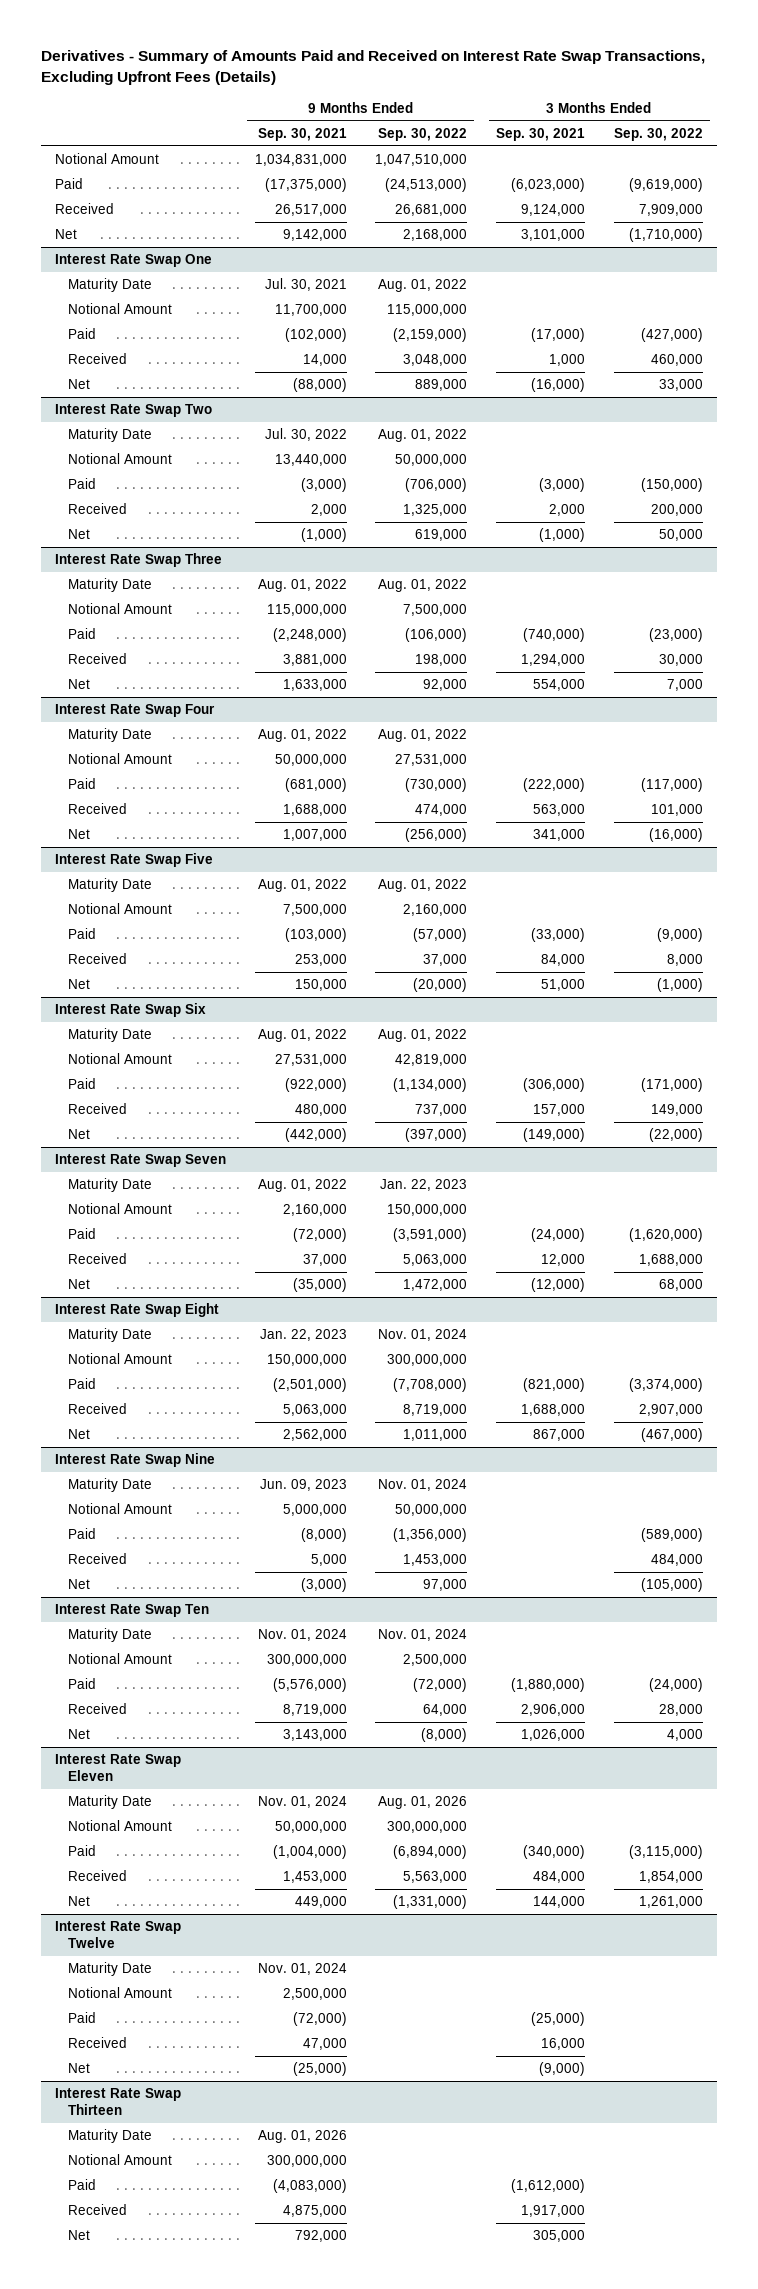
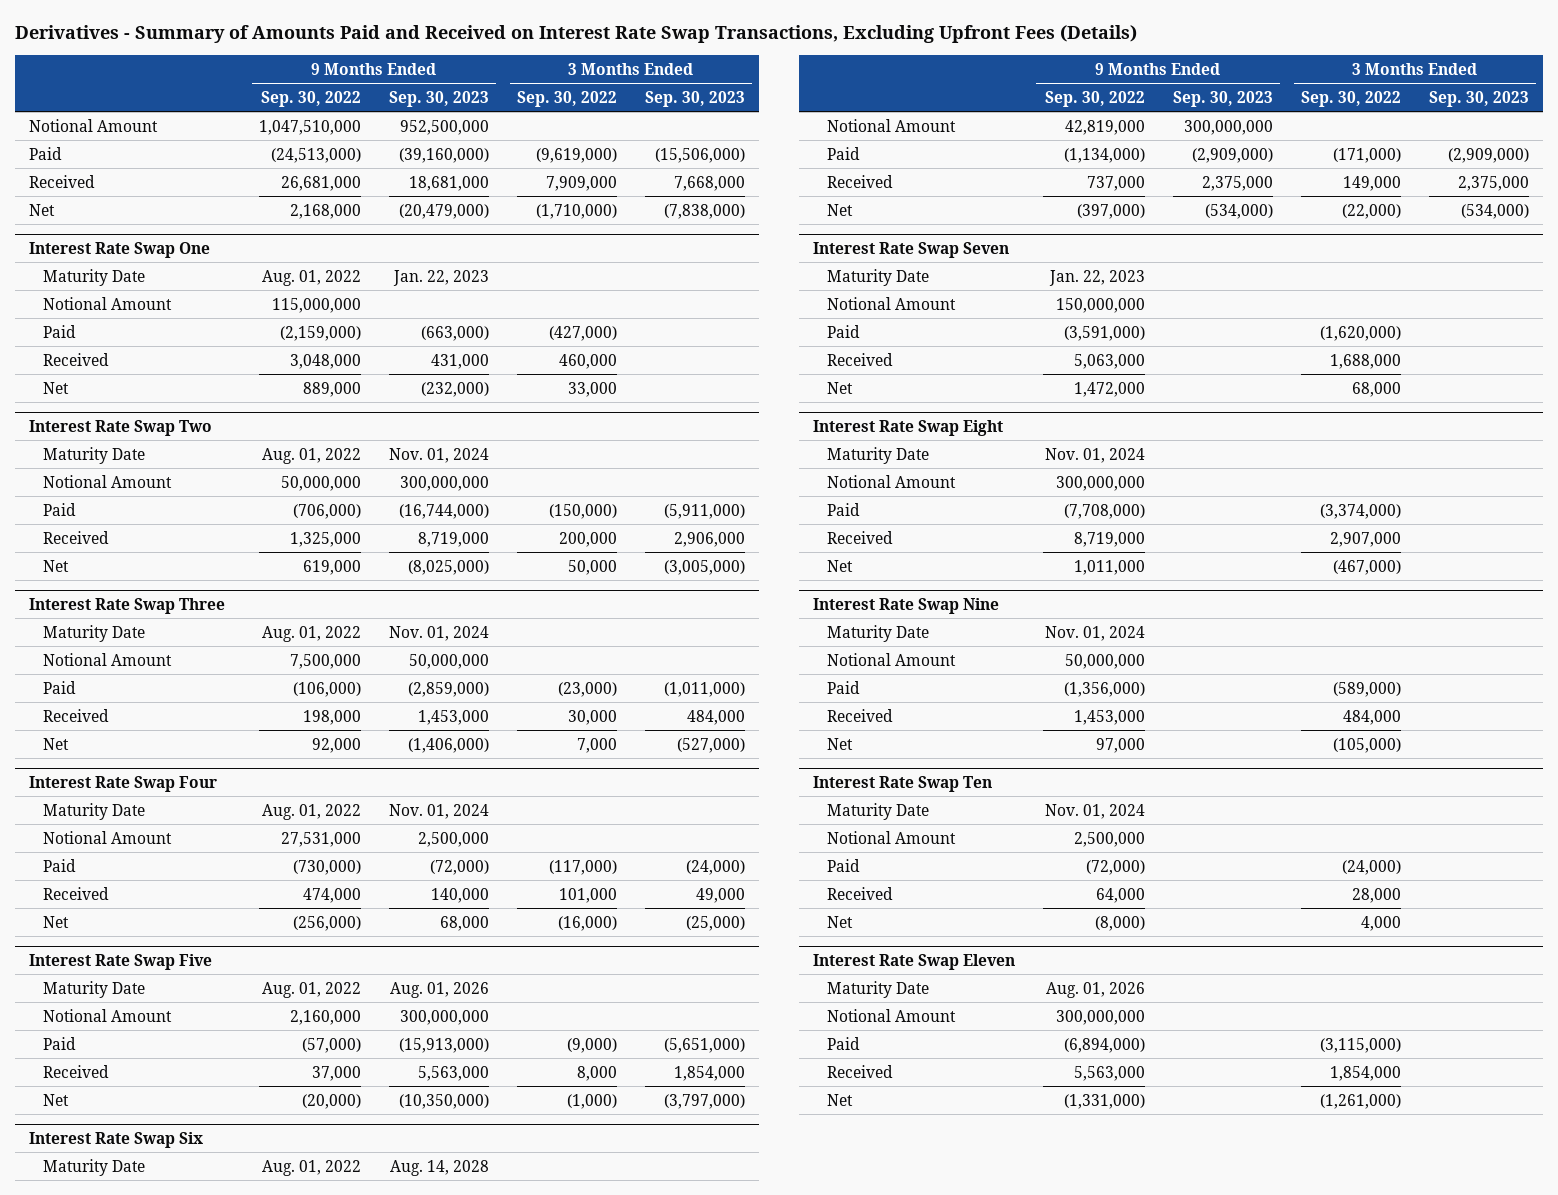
- | 9 Months Ended Sep. 30, 2021 | 9 Months Ended Sep. 30, 2022 | 3 Months Ended Sep. 30, 2021 | 3 Months Ended Sep. 30, 2022
+ | 9 Months Ended Sep. 30, 2022 | 9 Months Ended Sep. 30, 2023 | 3 Months Ended Sep. 30, 2022 | 3 Months Ended Sep. 30, 2023
@ Interest Rate Swap Eleven
- Net | 449,000 | (1,331,000) | 144,000 | 1,261,000
- Interest Rate Swap Twelve
- Maturity Date | Nov. 01, 2024 | | |
- Notional Amount | 2,500,000 | | |
- Paid | (72,000) | | (25,000) |
- Received | 47,000 | | 16,000 |
- Net | (25,000) | | (9,000) |
- Interest Rate Swap Thirteen
- Maturity Date | Aug. 01, 2026 | | |
- Notional Amount | 300,000,000 | | |
- Paid | (4,083,000) | | (1,612,000) |
- Received | 4,875,000 | | 1,917,000 |
- Net | 792,000 | | 305,000 |
@ Interest Rate Swap Eleven
+ Net | (1,331,000) | | (1,261,000) |

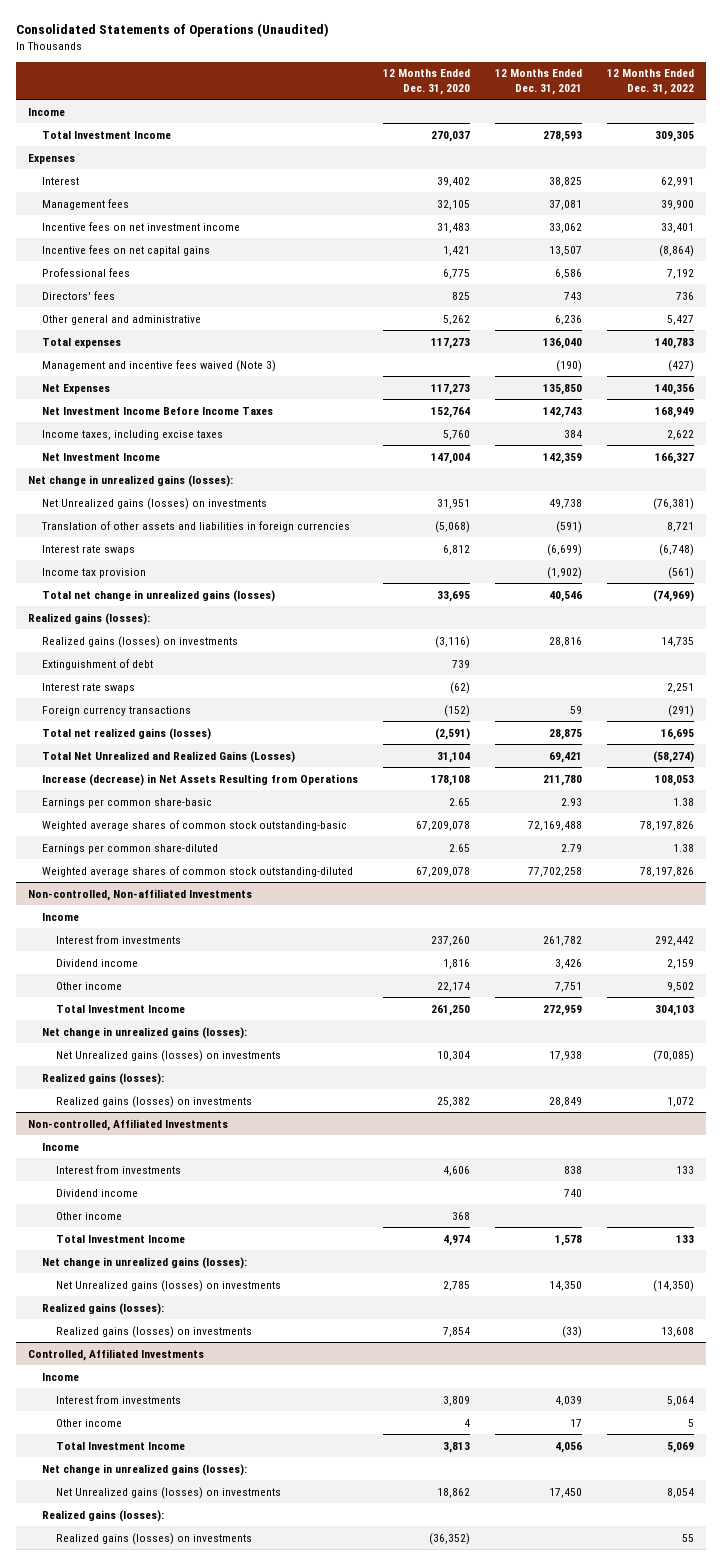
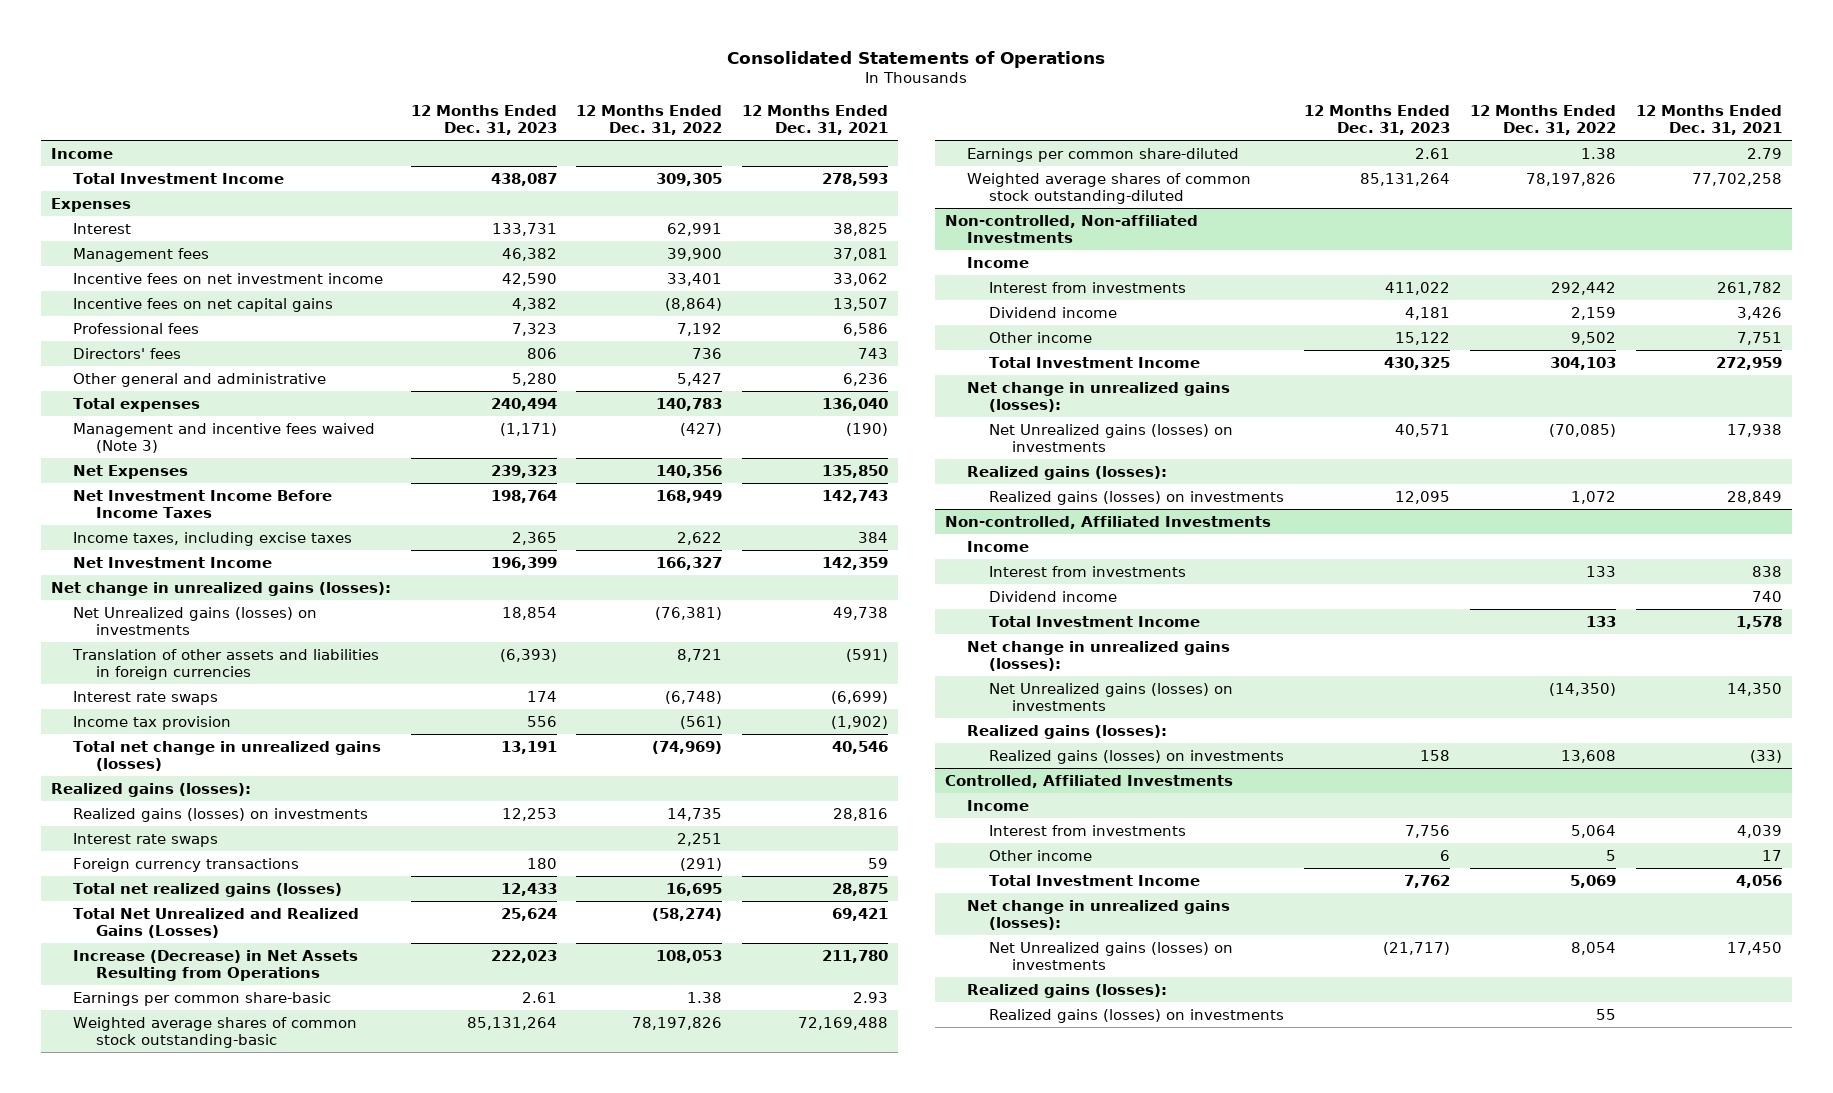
- Consolidated Statements of Operations (Unaudited)
+ Consolidated Statements of Operations
- | 12 Months Ended Dec. 31, 2020 | 12 Months Ended Dec. 31, 2021 | 12 Months Ended Dec. 31, 2022
+ | 12 Months Ended Dec. 31, 2023 | 12 Months Ended Dec. 31, 2022 | 12 Months Ended Dec. 31, 2021
- Extinguishment of debt | 739 | |
- Increase (decrease) in Net Assets Resulting from Operations | 178,108 | 211,780 | 108,053
+ Increase (Decrease) in Net Assets Resulting from Operations | 222,023 | 108,053 | 211,780
@ Non-controlled, Affiliated Investments
- Other income | 368 | |

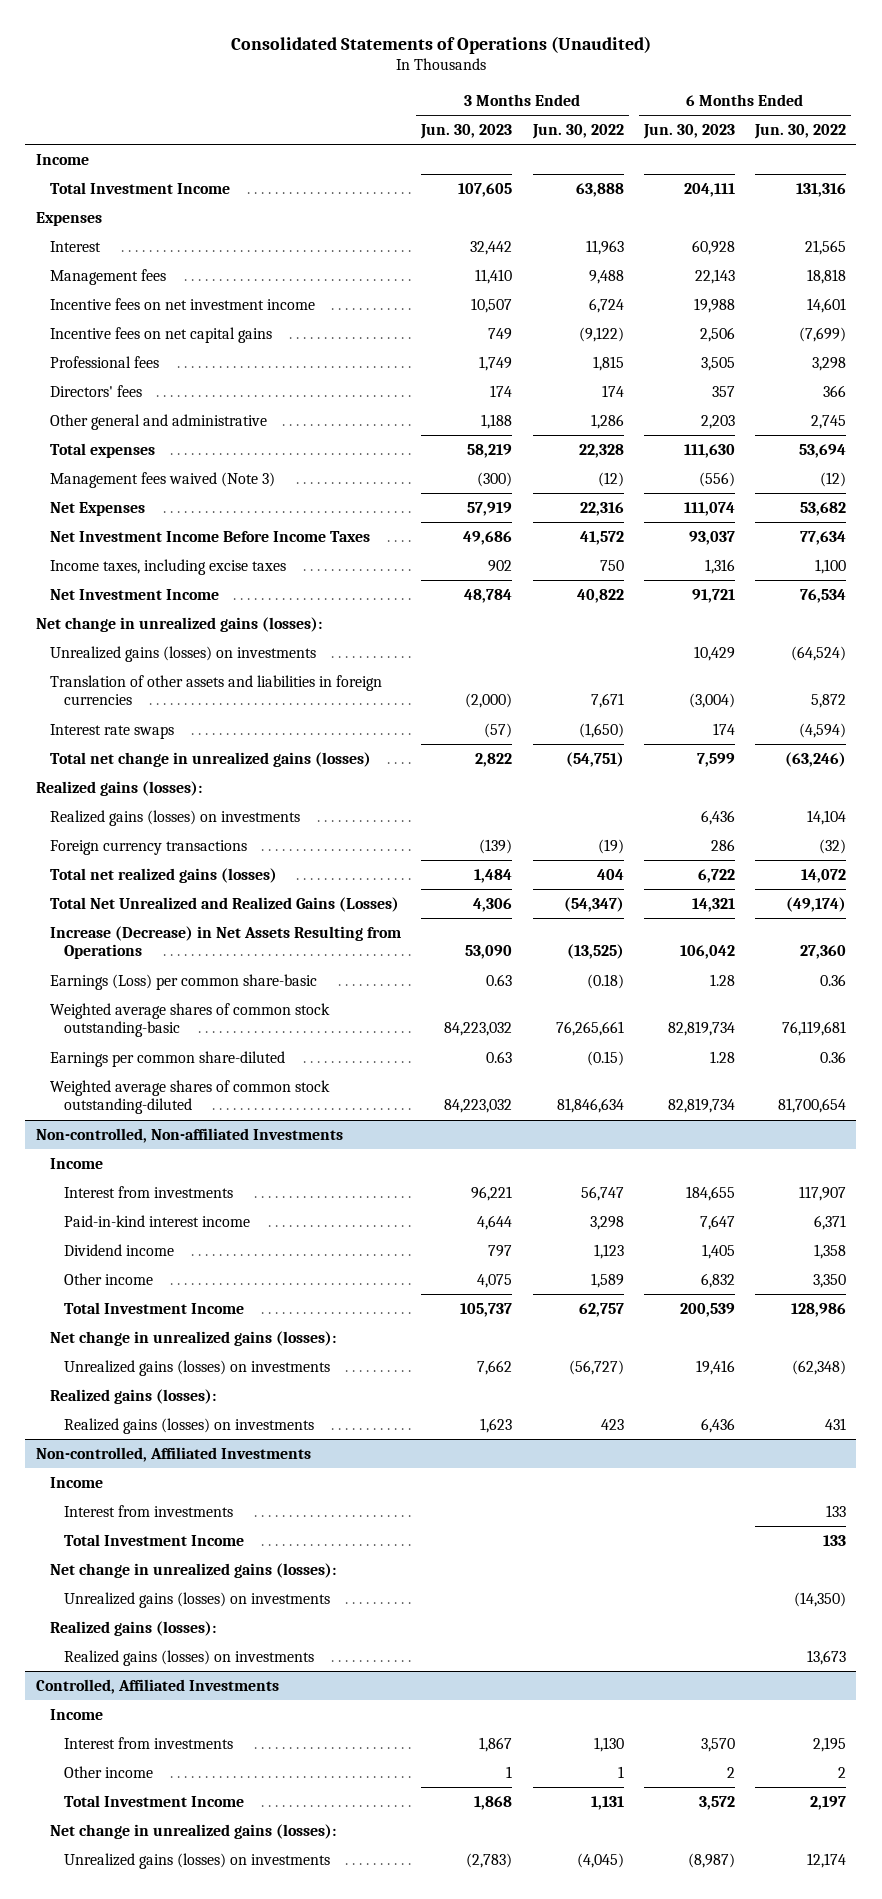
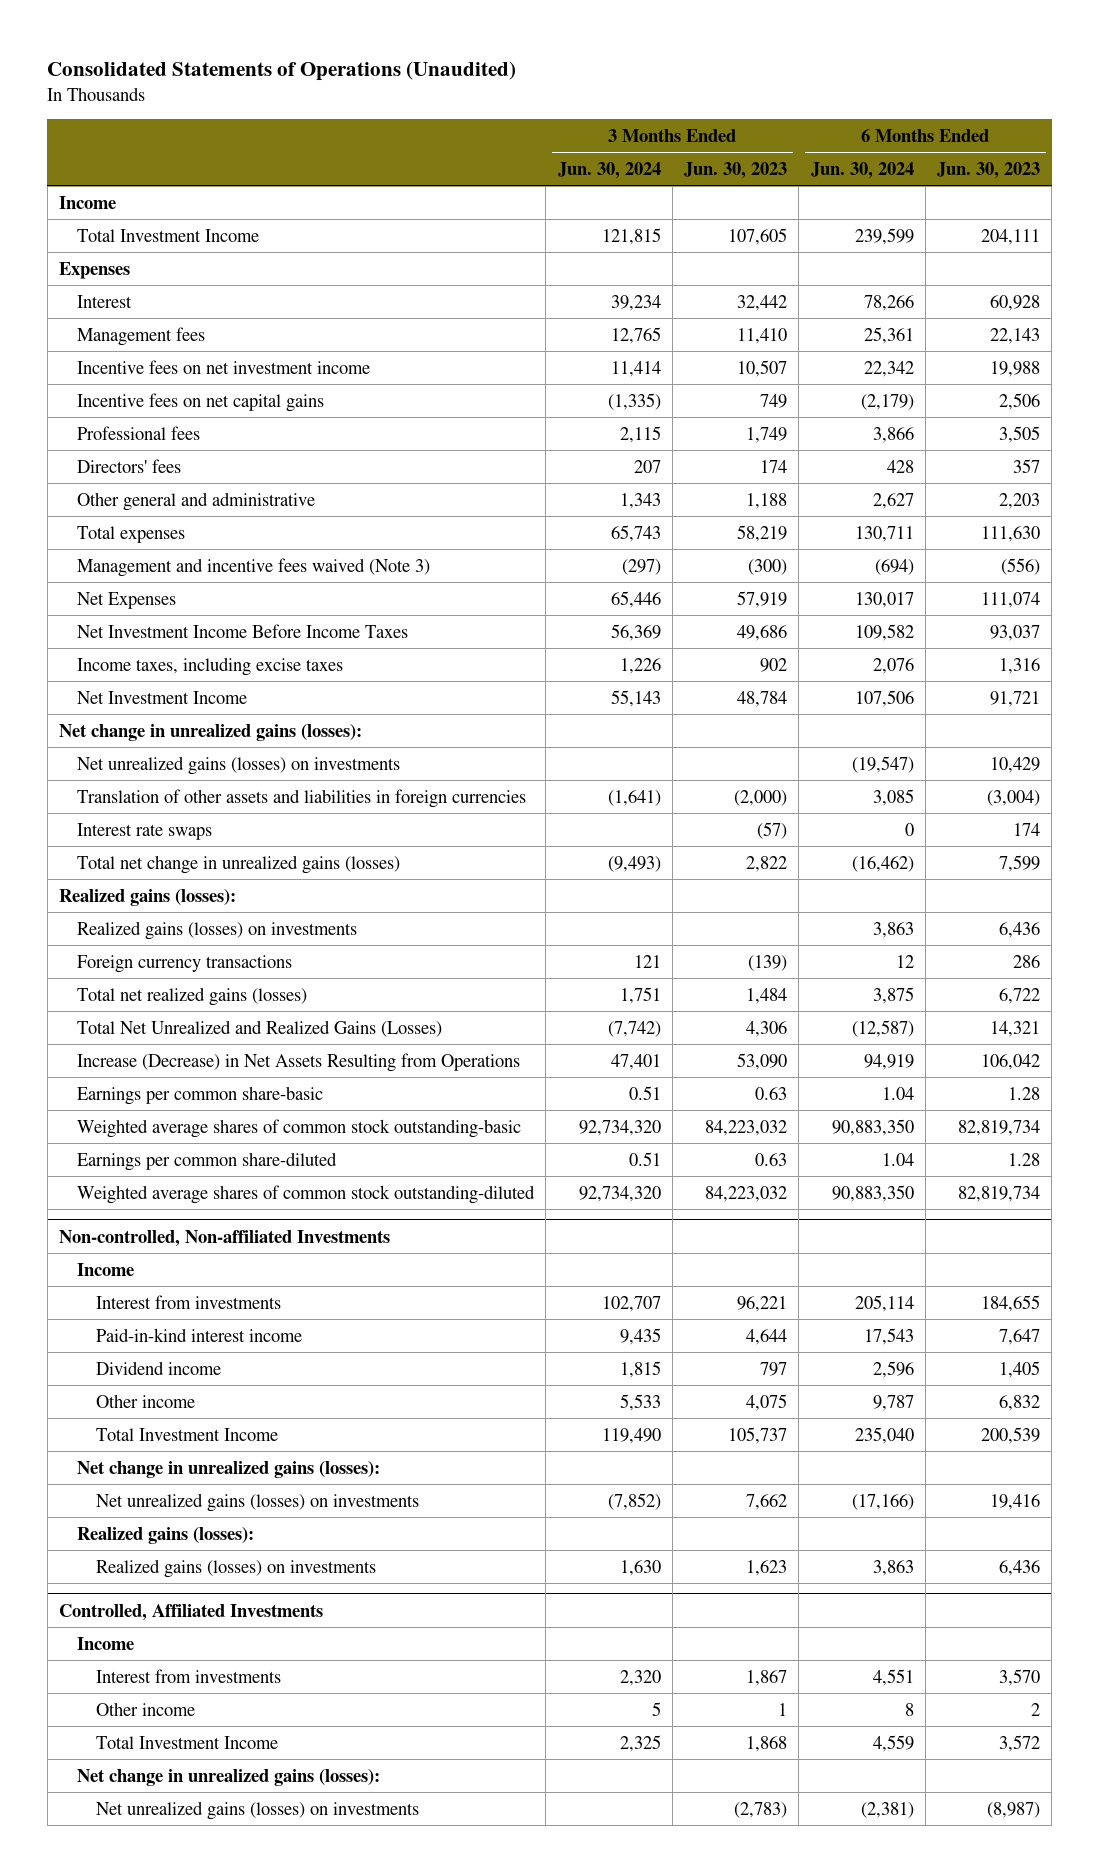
- | 3 Months Ended Jun. 30, 2023 | 3 Months Ended Jun. 30, 2022 | 6 Months Ended Jun. 30, 2023 | 6 Months Ended Jun. 30, 2022
+ | 3 Months Ended Jun. 30, 2024 | 3 Months Ended Jun. 30, 2023 | 6 Months Ended Jun. 30, 2024 | 6 Months Ended Jun. 30, 2023
- Management fees waived (Note 3) | (300) | (12) | (556) | (12)
+ Management and incentive fees waived (Note 3) | (297) | (300) | (694) | (556)
- Unrealized gains (losses) on investments | | | 10,429 | (64,524)
+ Net unrealized gains (losses) on investments | | | (19,547) | 10,429
- Earnings (Loss) per common share-basic | 0.63 | (0.18) | 1.28 | 0.36
+ Earnings per common share-basic | 0.51 | 0.63 | 1.04 | 1.28
@ Non-controlled, Non-affiliated Investments
- Unrealized gains (losses) on investments | 7,662 | (56,727) | 19,416 | (62,348)
+ Net unrealized gains (losses) on investments | (7,852) | 7,662 | (17,166) | 19,416
- Non-controlled, Affiliated Investments
- Income
- Interest from investments | | | | 133
- Total Investment Income | | | | 133
- Net change in unrealized gains (losses):
- Unrealized gains (losses) on investments | | | | (14,350)
- Realized gains (losses):
- Realized gains (losses) on investments | | | | 13,673
@ Controlled, Affiliated Investments
- Unrealized gains (losses) on investments | (2,783) | (4,045) | (8,987) | 12,174
+ Net unrealized gains (losses) on investments | | (2,783) | (2,381) | (8,987)

